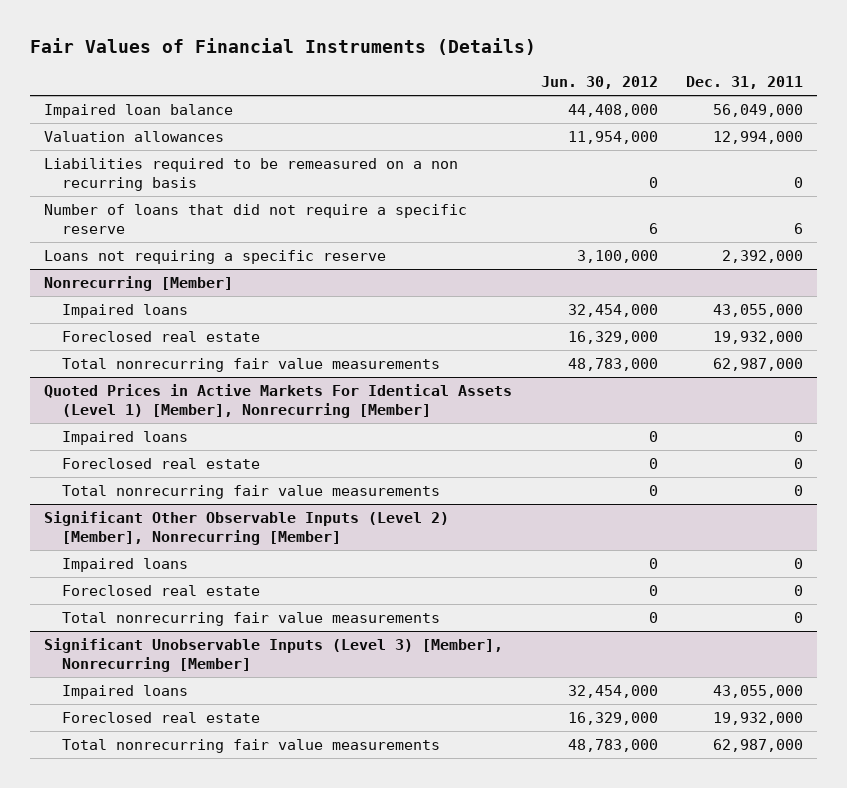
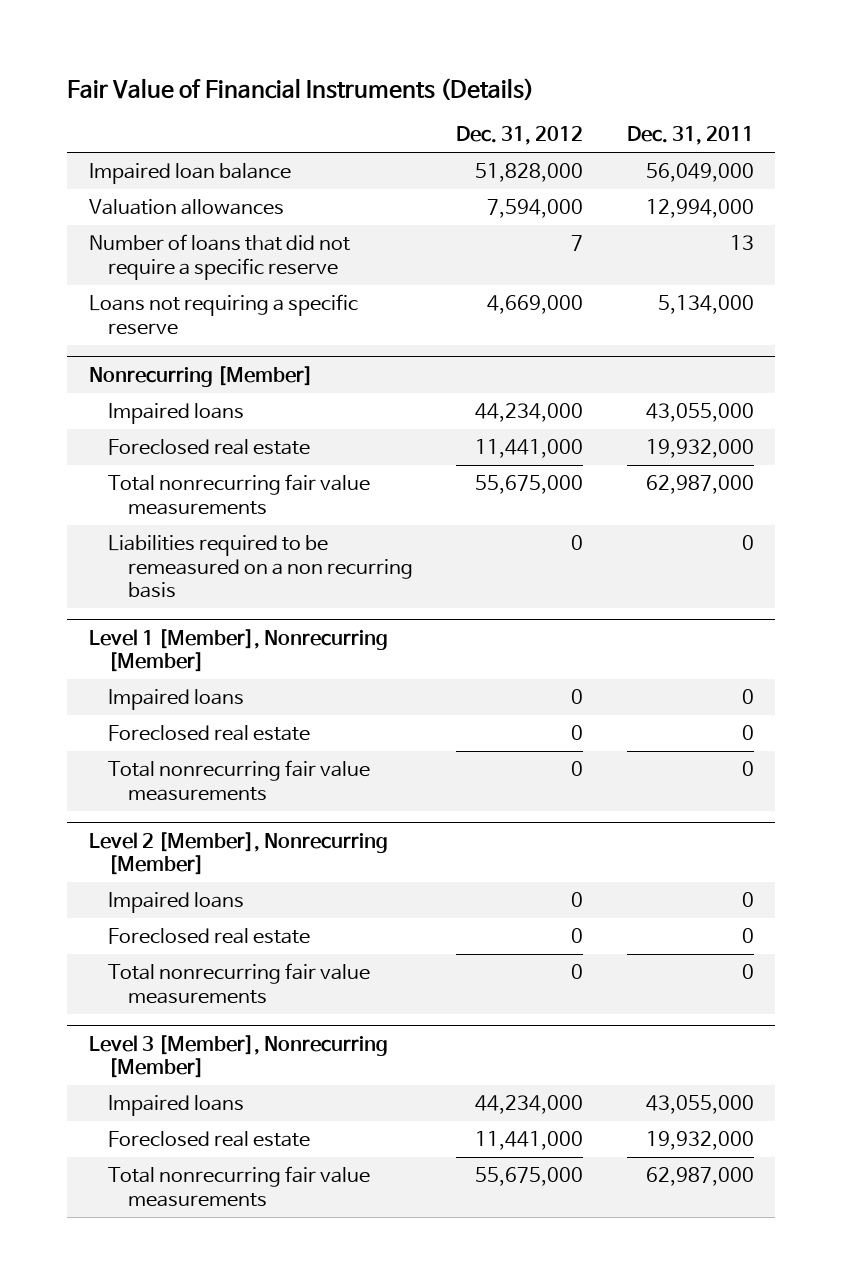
- Fair Values of Financial Instruments (Details)
+ Fair Value of Financial Instruments (Details)
- | Jun. 30, 2012 | Dec. 31, 2011
+ | Dec. 31, 2012 | Dec. 31, 2011
- Liabilities required to be remeasured on a non recurring basis | 0 | 0
- Number of loans that did not require a specific reserve | 6 | 6
- Loans not requiring a specific reserve | 3,100,000 | 2,392,000
+ Number of loans that did not require a specific reserve | 7 | 13
+ Loans not requiring a specific reserve | 4,669,000 | 5,134,000
- Quoted Prices in Active Markets For Identical Assets (Level 1) [Member], Nonrecurring [Member]
@ Nonrecurring [Member]
+ Liabilities required to be remeasured on a non recurring basis | 0 | 0
+ Level 1 [Member], Nonrecurring [Member]
- Significant Other Observable Inputs (Level 2) [Member], Nonrecurring [Member]
+ Level 2 [Member], Nonrecurring [Member]
- Significant Unobservable Inputs (Level 3) [Member], Nonrecurring [Member]
+ Level 3 [Member], Nonrecurring [Member]

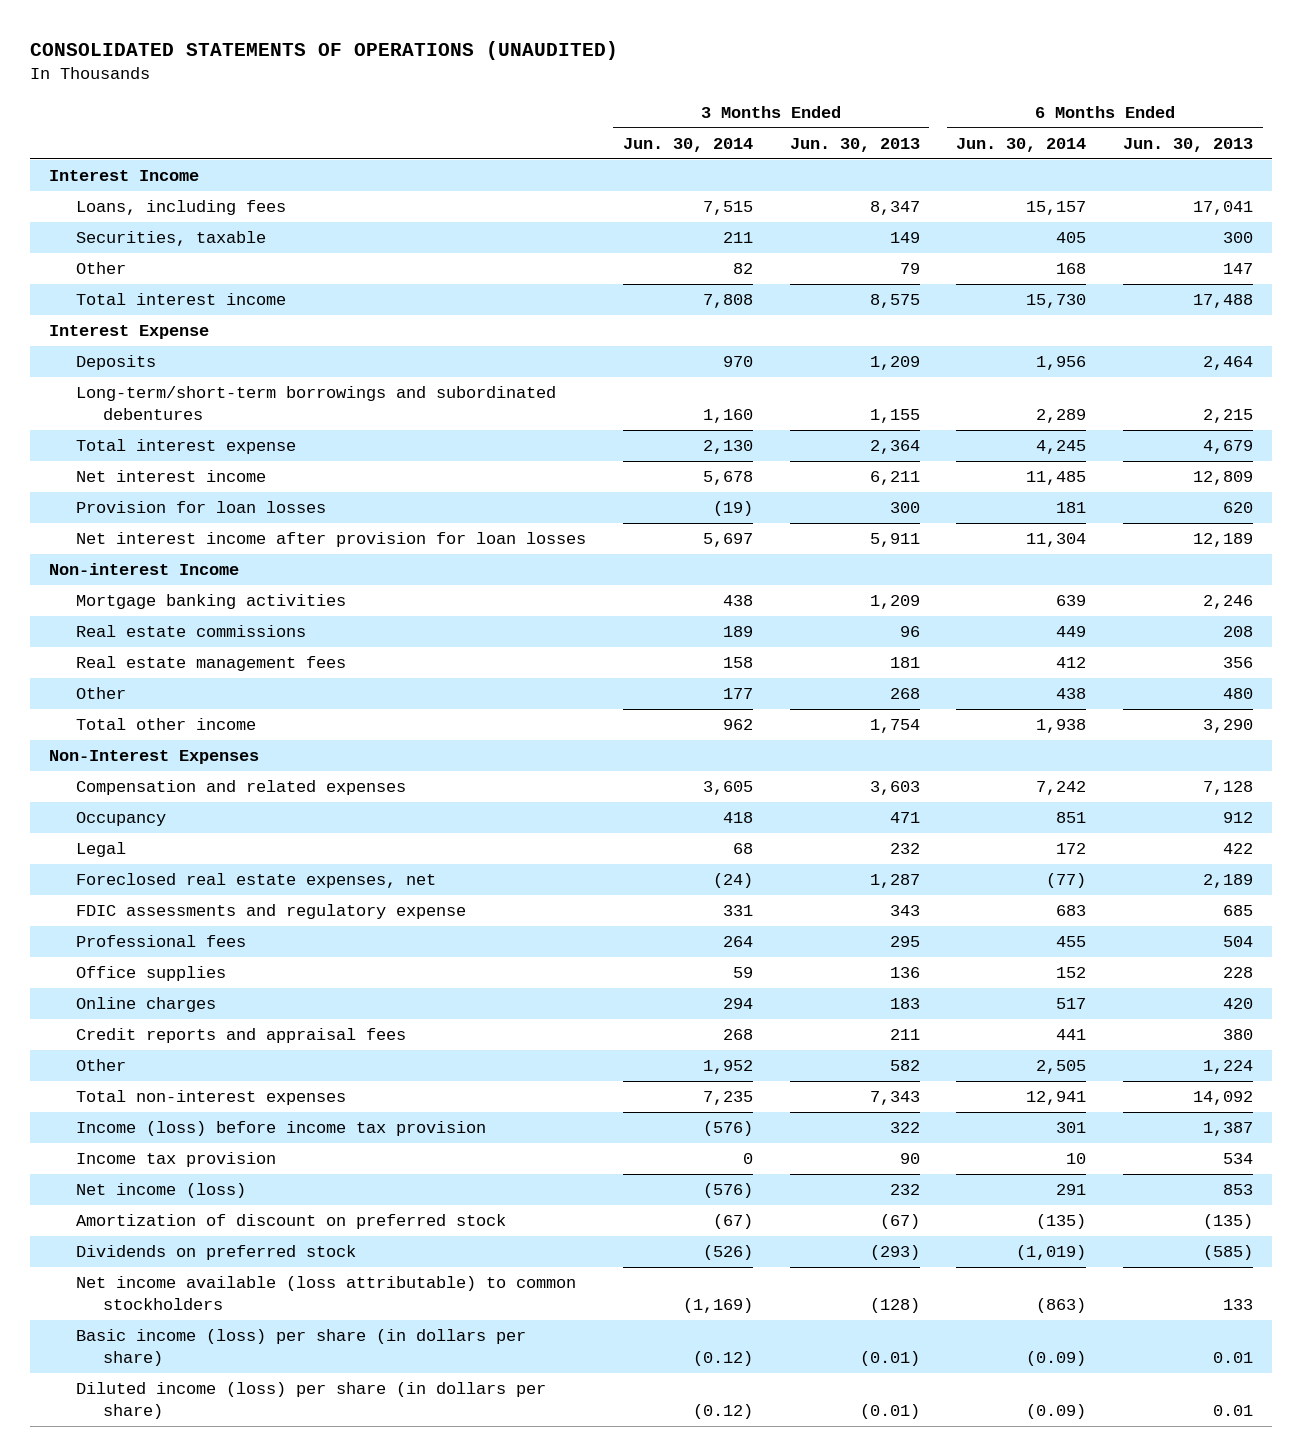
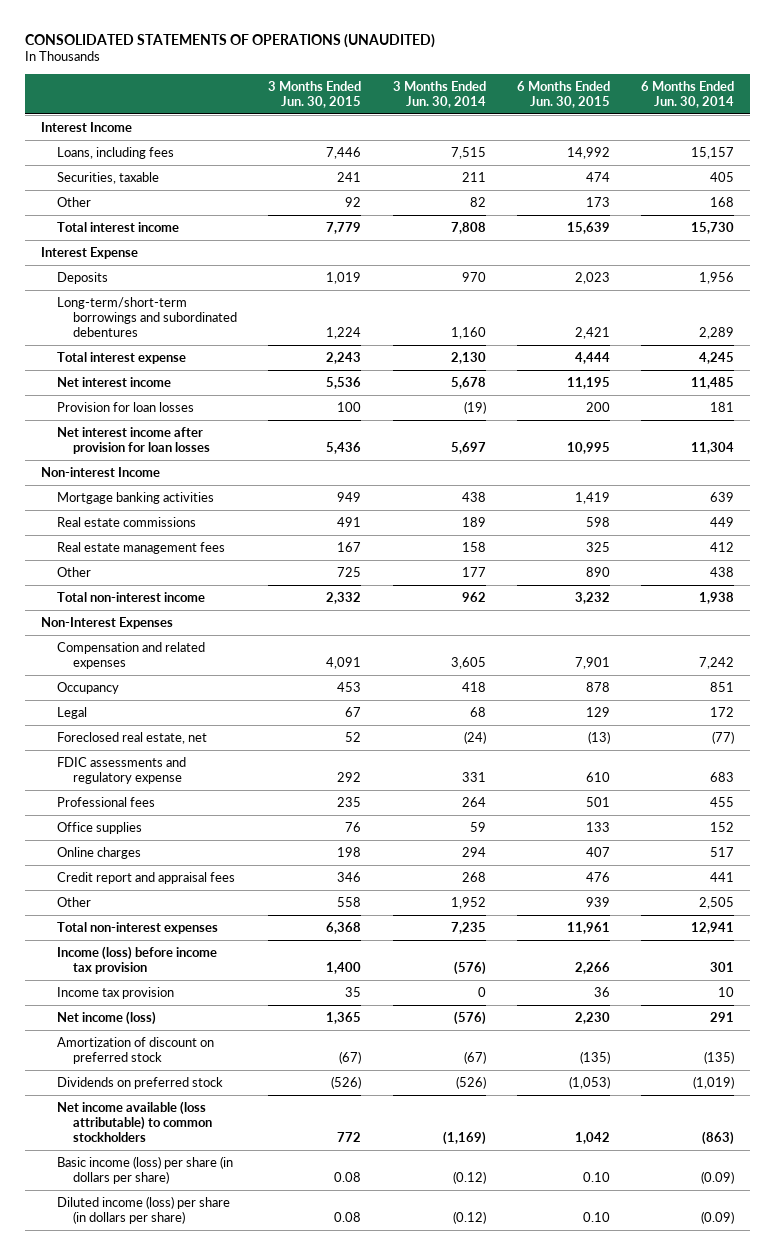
- | 3 Months Ended Jun. 30, 2014 | 3 Months Ended Jun. 30, 2013 | 6 Months Ended Jun. 30, 2014 | 6 Months Ended Jun. 30, 2013
+ | 3 Months Ended Jun. 30, 2015 | 3 Months Ended Jun. 30, 2014 | 6 Months Ended Jun. 30, 2015 | 6 Months Ended Jun. 30, 2014
- Total other income | 962 | 1,754 | 1,938 | 3,290
+ Total non-interest income | 2,332 | 962 | 3,232 | 1,938
- Foreclosed real estate expenses, net | (24) | 1,287 | (77) | 2,189
+ Foreclosed real estate, net | 52 | (24) | (13) | (77)
- Credit reports and appraisal fees | 268 | 211 | 441 | 380
+ Credit report and appraisal fees | 346 | 268 | 476 | 441

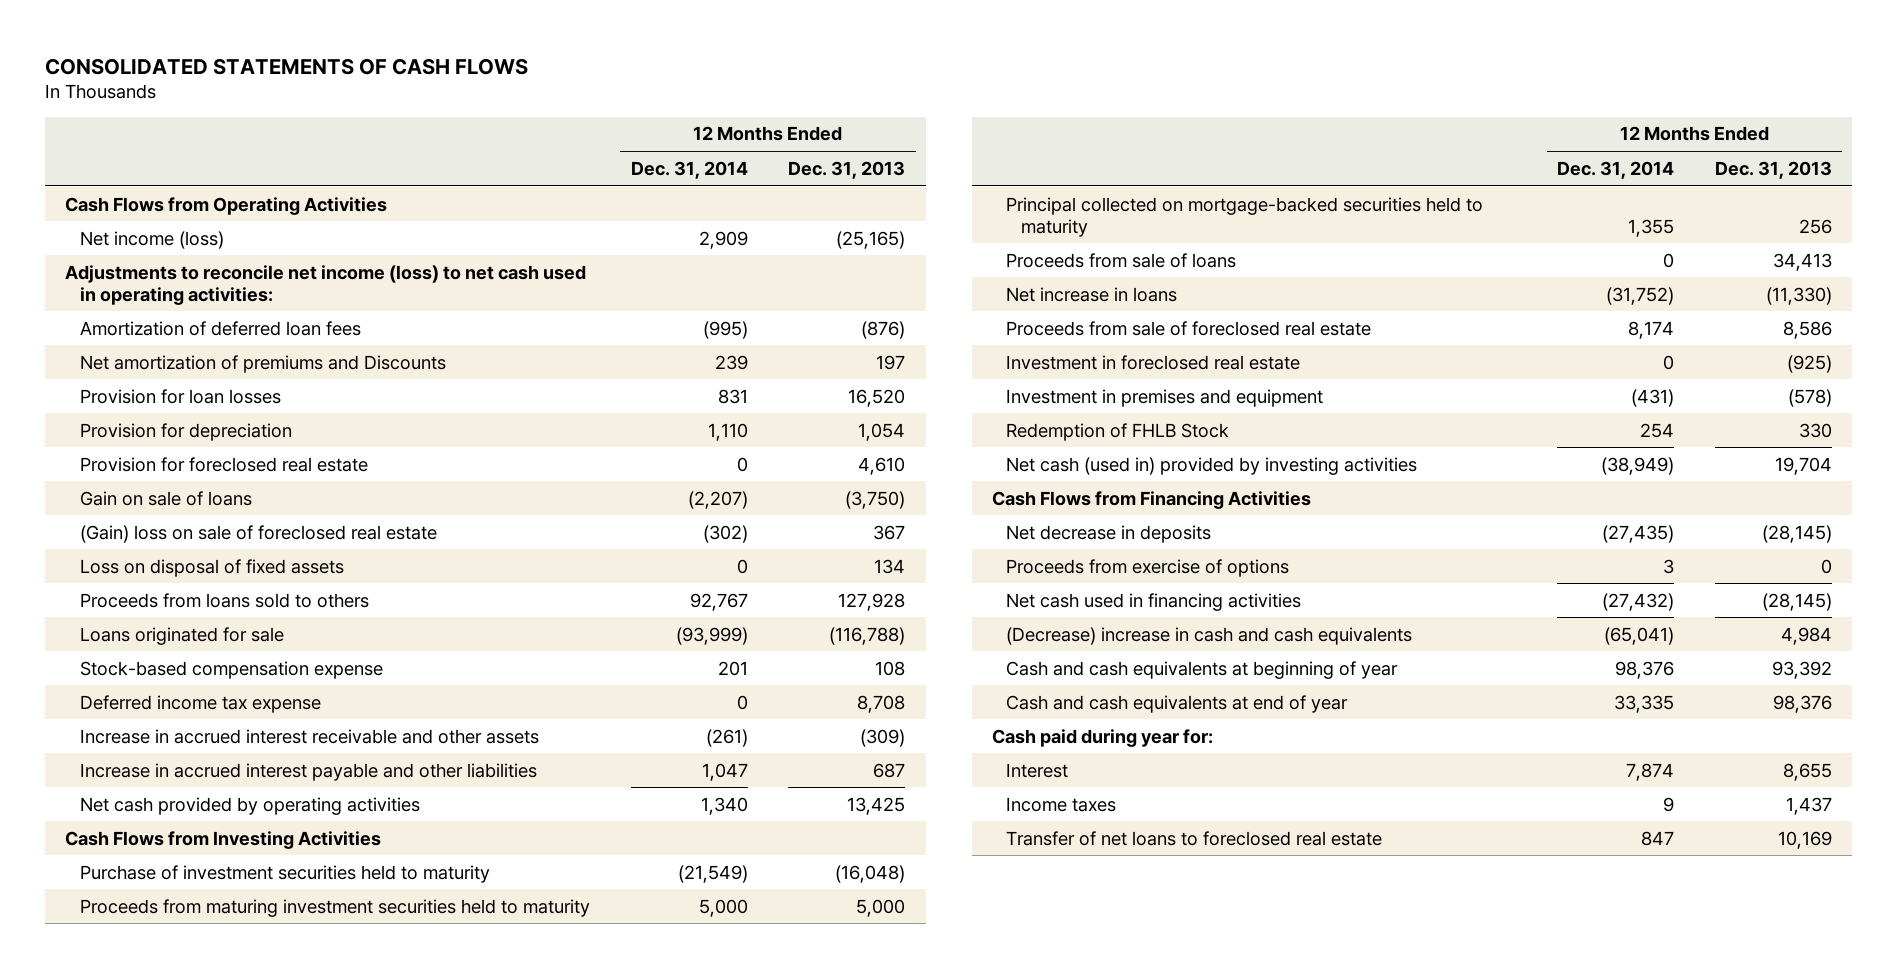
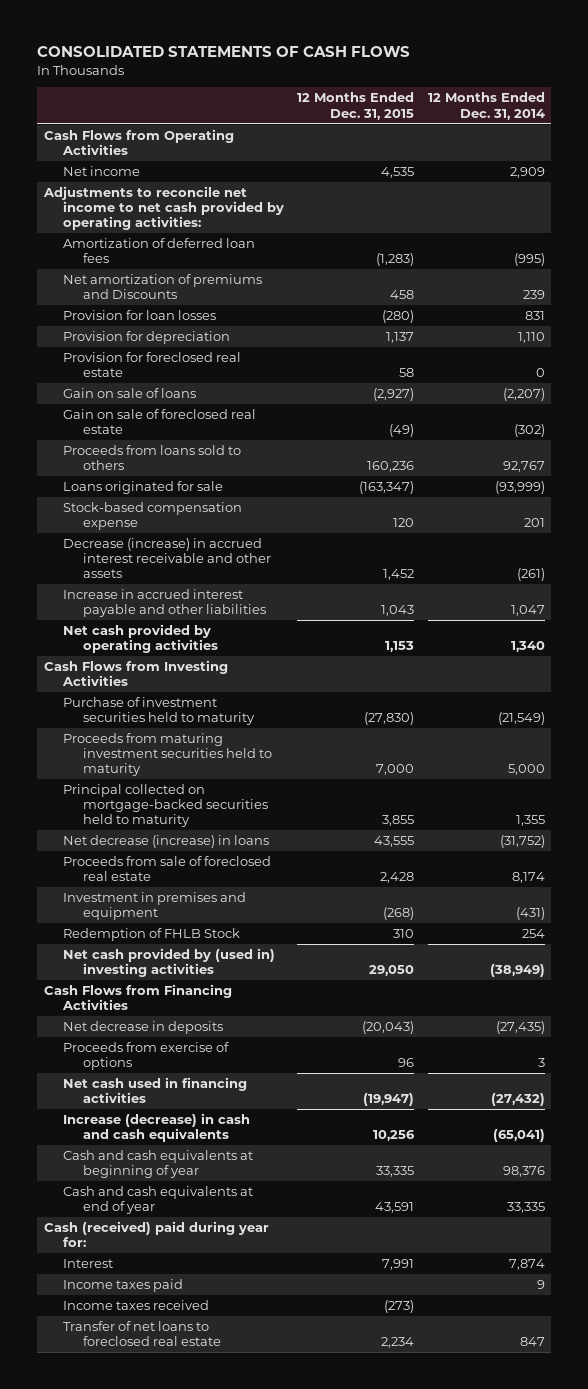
- | 12 Months Ended Dec. 31, 2014 | 12 Months Ended Dec. 31, 2013
+ | 12 Months Ended Dec. 31, 2015 | 12 Months Ended Dec. 31, 2014
- Net income (loss) | 2,909 | (25,165)
- Adjustments to reconcile net income (loss) to net cash used in operating activities:
+ Net income | 4,535 | 2,909
+ Adjustments to reconcile net income to net cash provided by operating activities:
- (Gain) loss on sale of foreclosed real estate | (302) | 367
- Loss on disposal of fixed assets | 0 | 134
+ Gain on sale of foreclosed real estate | (49) | (302)
- Deferred income tax expense | 0 | 8,708
- Increase in accrued interest receivable and other assets | (261) | (309)
+ Decrease (increase) in accrued interest receivable and other assets | 1,452 | (261)
- Proceeds from sale of loans | 0 | 34,413
- Net increase in loans | (31,752) | (11,330)
+ Net decrease (increase) in loans | 43,555 | (31,752)
- Investment in foreclosed real estate | 0 | (925)
- Net cash (used in) provided by investing activities | (38,949) | 19,704
+ Net cash provided by (used in) investing activities | 29,050 | (38,949)
- (Decrease) increase in cash and cash equivalents | (65,041) | 4,984
+ Increase (decrease) in cash and cash equivalents | 10,256 | (65,041)
- Cash paid during year for:
+ Cash (received) paid during year for:
- Income taxes | 9 | 1,437
+ Income taxes paid | | 9
+ Income taxes received | (273) |

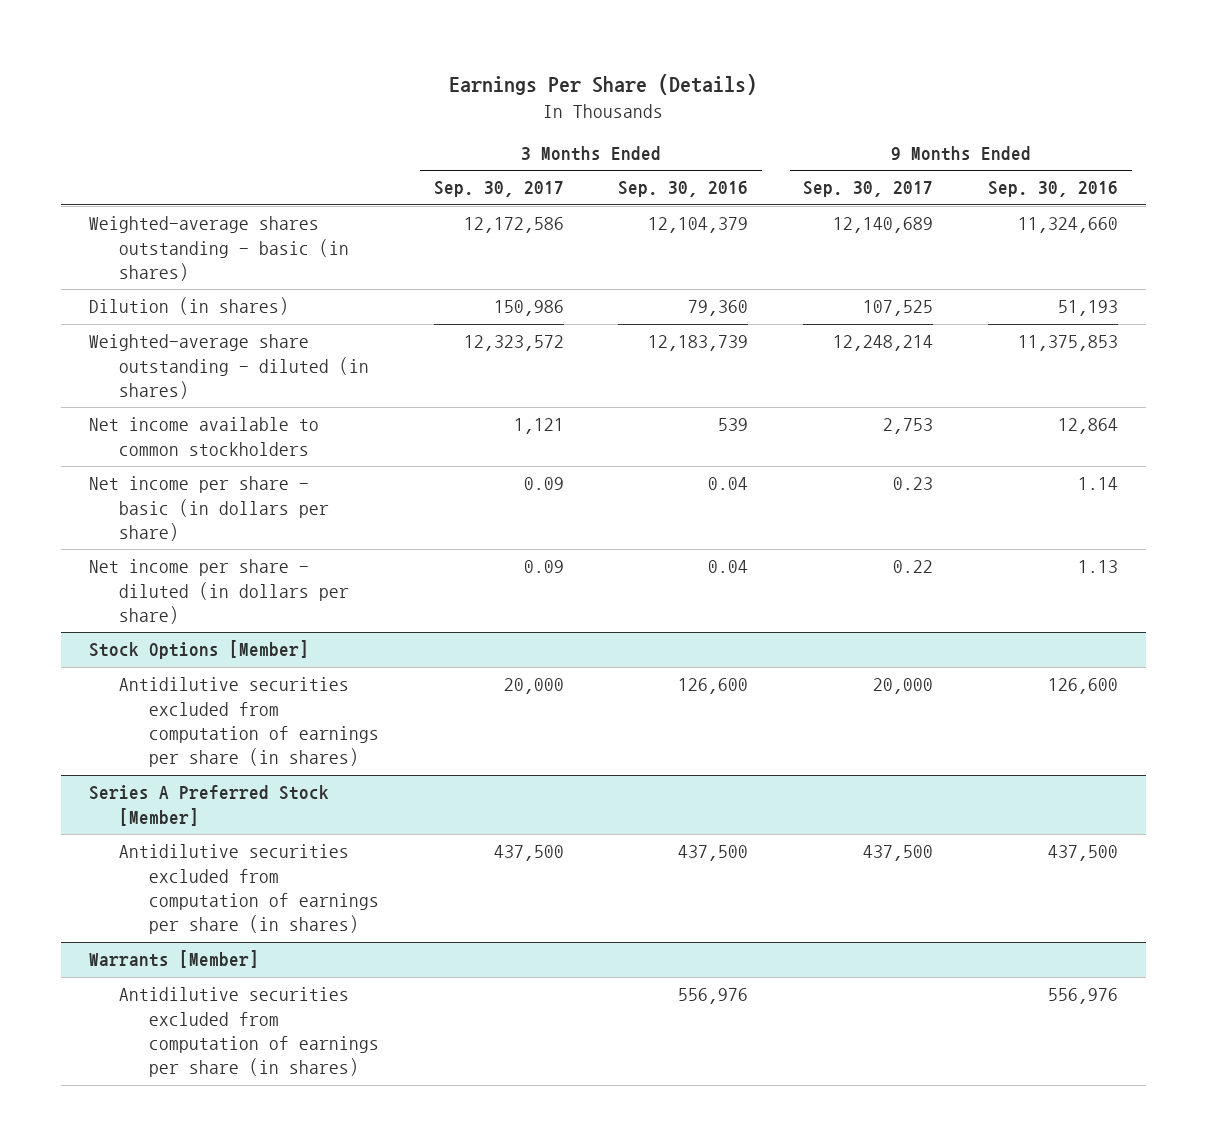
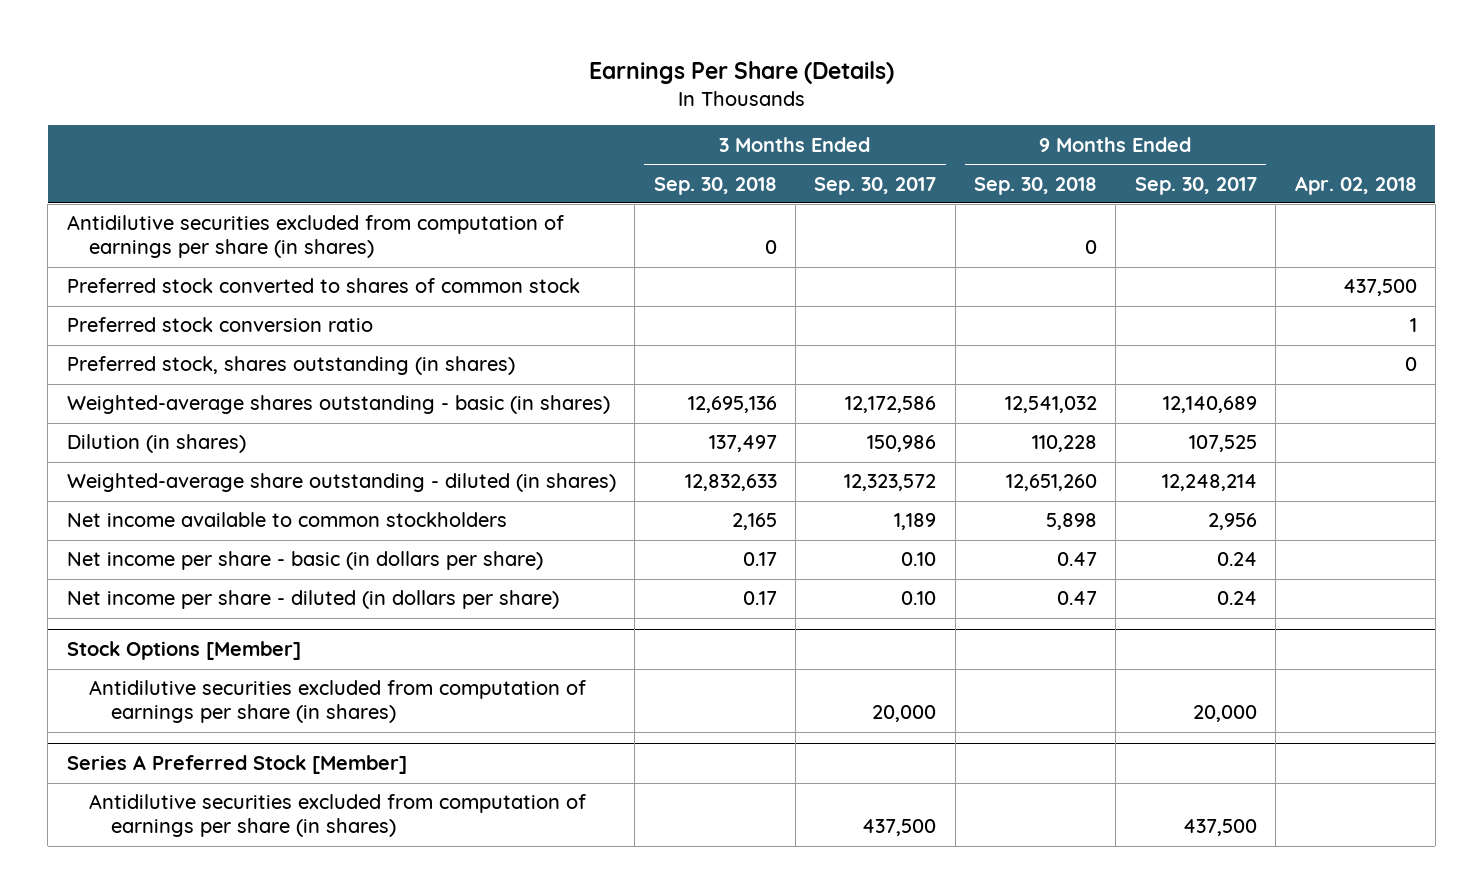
- | 3 Months Ended Sep. 30, 2017 | 3 Months Ended Sep. 30, 2016 | 9 Months Ended Sep. 30, 2017 | 9 Months Ended Sep. 30, 2016
+ | 3 Months Ended Sep. 30, 2018 | 3 Months Ended Sep. 30, 2017 | 9 Months Ended Sep. 30, 2018 | 9 Months Ended Sep. 30, 2017 | Apr. 02, 2018
+ Antidilutive securities excluded from computation of earnings per share (in shares) | 0 | | 0 | |
+ Preferred stock converted to shares of common stock | | | | | 437,500
+ Preferred stock conversion ratio | | | | | 1
+ Preferred stock, shares outstanding (in shares) | | | | | 0
- Net income available to common stockholders | 1,121 | 539 | 2,753 | 12,864
- Net income per share - basic (in dollars per share) | 0.09 | 0.04 | 0.23 | 1.14
- Net income per share - diluted (in dollars per share) | 0.09 | 0.04 | 0.22 | 1.13
+ Net income available to common stockholders | 2,165 | 1,189 | 5,898 | 2,956 |
+ Net income per share - basic (in dollars per share) | 0.17 | 0.10 | 0.47 | 0.24 |
+ Net income per share - diluted (in dollars per share) | 0.17 | 0.10 | 0.47 | 0.24 |
- Warrants [Member]
- Antidilutive securities excluded from computation of earnings per share (in shares) | | 556,976 | | 556,976

